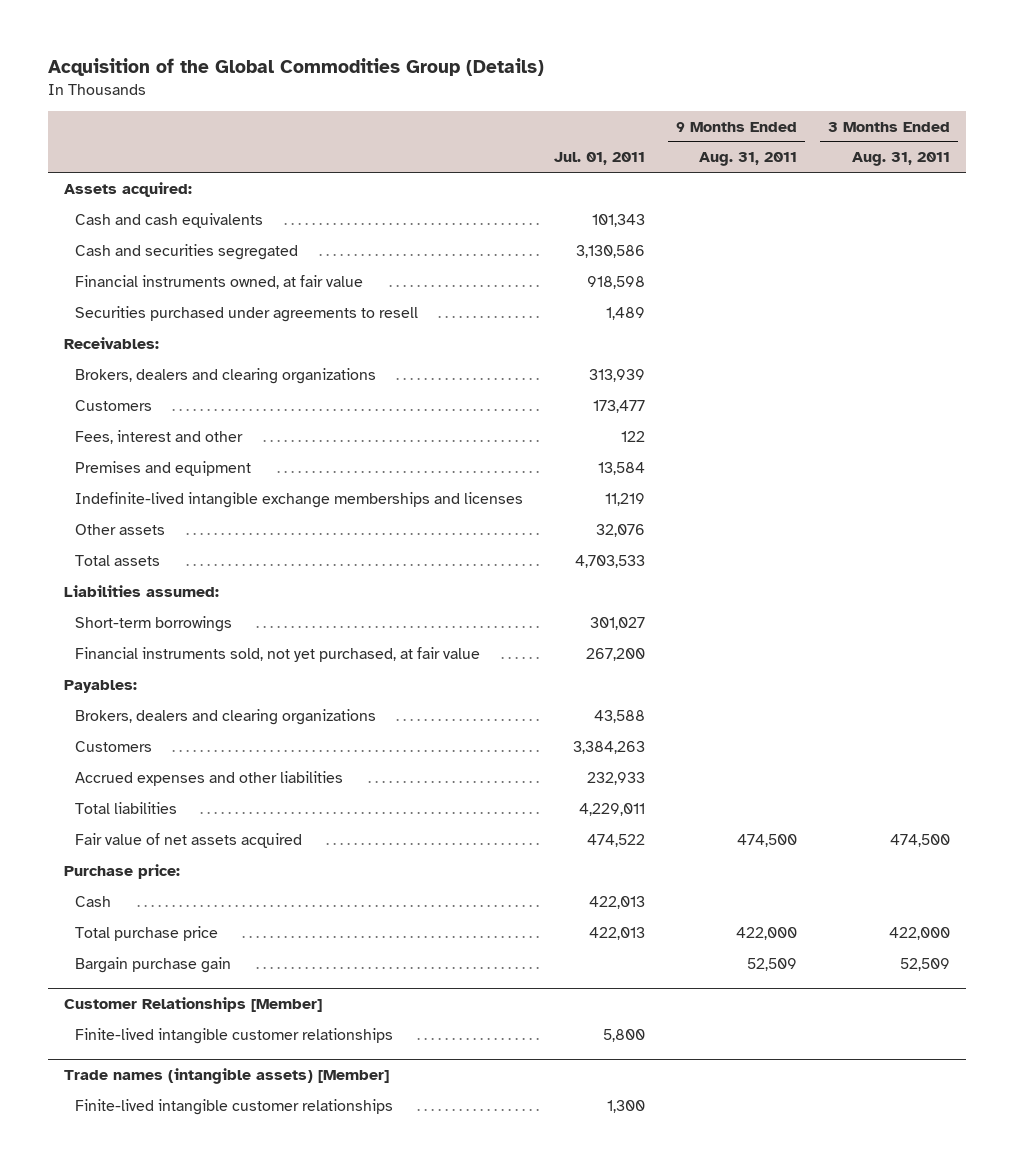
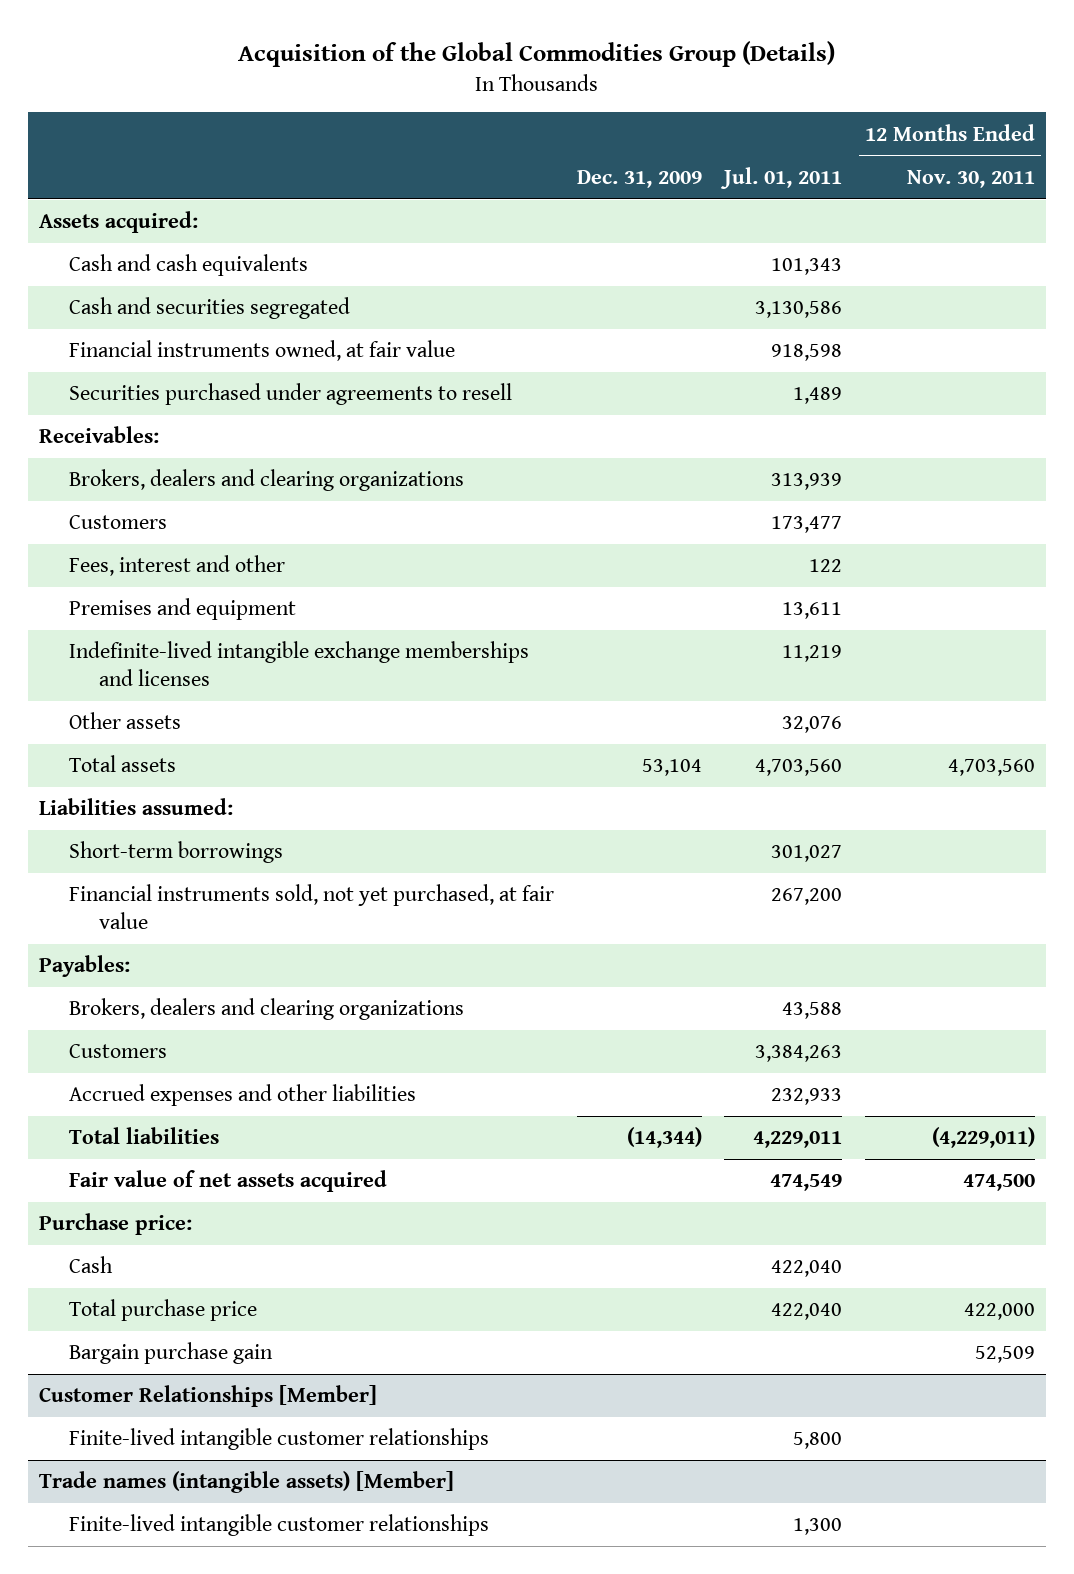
- | Jul. 01, 2011 | 9 Months Ended Aug. 31, 2011 | 3 Months Ended Aug. 31, 2011
+ | Dec. 31, 2009 | Jul. 01, 2011 | 12 Months Ended Nov. 30, 2011
- Premises and equipment | 13,584 | |
+ Premises and equipment | | 13,611 |
- Total assets | 4,703,533 | |
+ Total assets | 53,104 | 4,703,560 | 4,703,560
- Fair value of net assets acquired | 474,522 | 474,500 | 474,500
+ Fair value of net assets acquired | | 474,549 | 474,500
- Cash | 422,013 | |
- Total purchase price | 422,013 | 422,000 | 422,000
+ Cash | | 422,040 |
+ Total purchase price | | 422,040 | 422,000

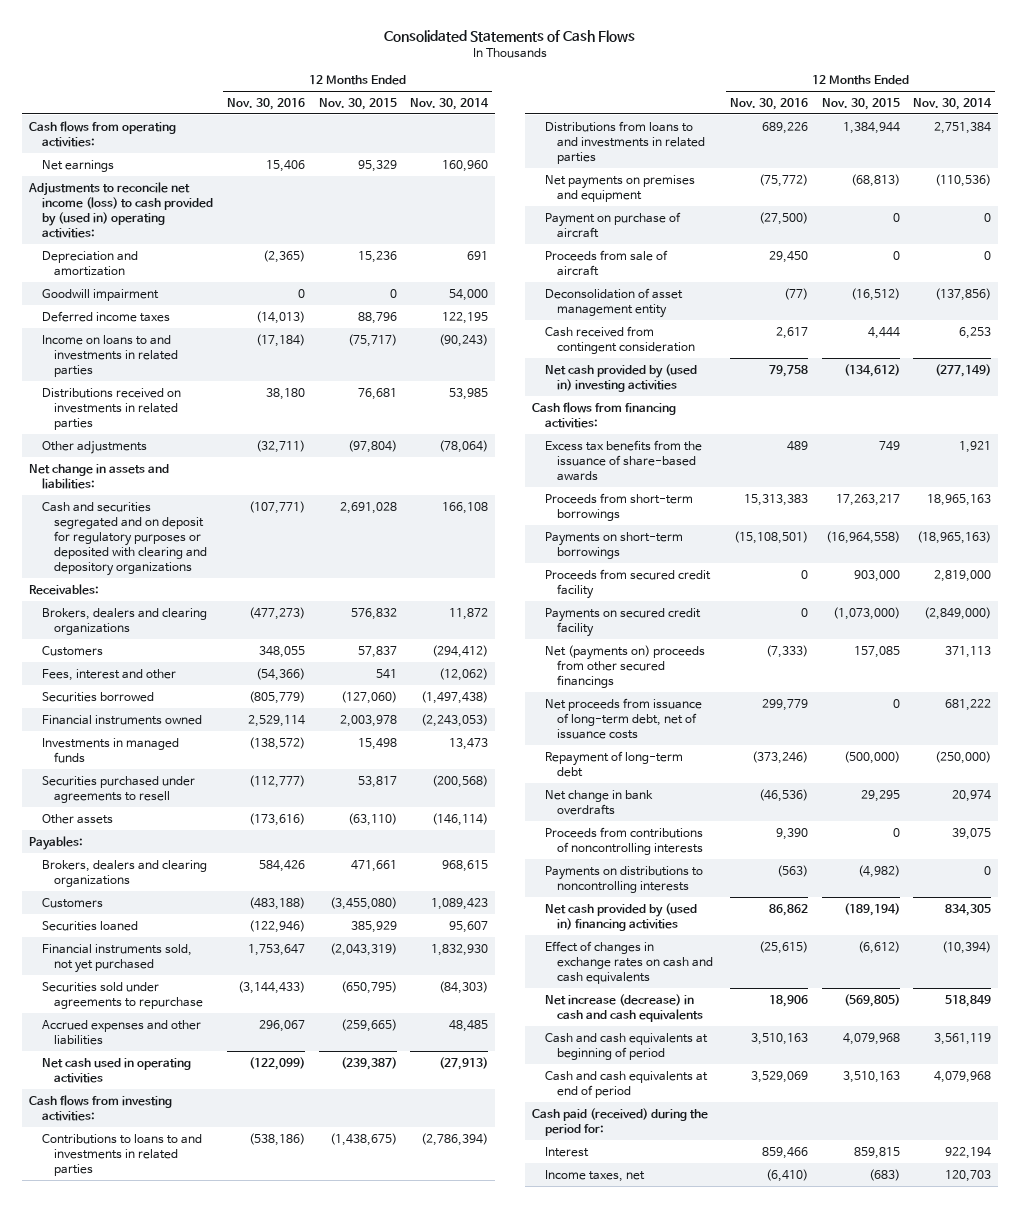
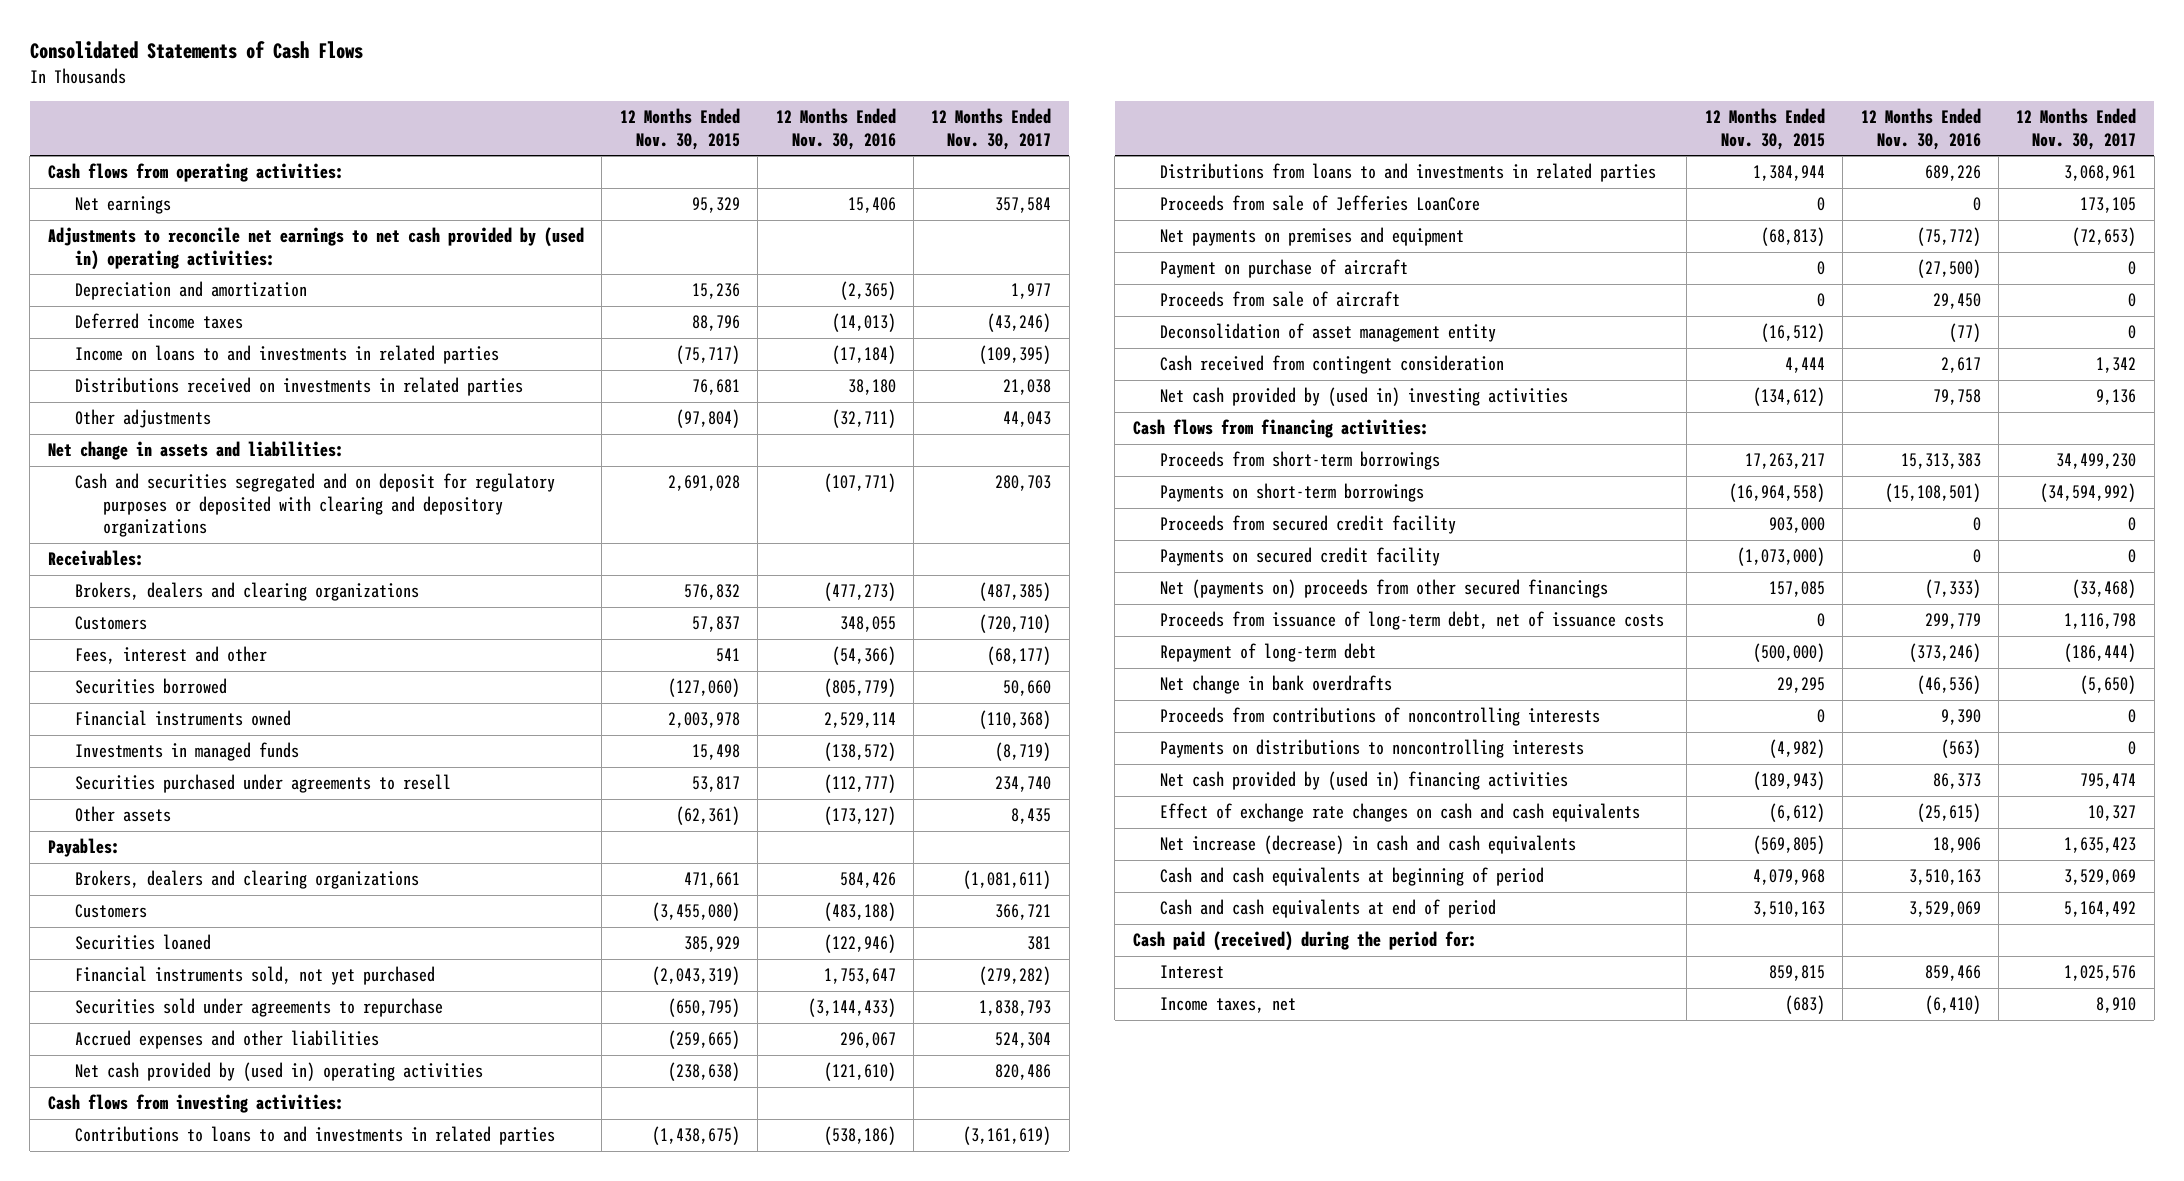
- | 12 Months Ended Nov. 30, 2016 | 12 Months Ended Nov. 30, 2015 | 12 Months Ended Nov. 30, 2014
+ | 12 Months Ended Nov. 30, 2015 | 12 Months Ended Nov. 30, 2016 | 12 Months Ended Nov. 30, 2017
- Adjustments to reconcile net income (loss) to cash provided by (used in) operating activities:
+ Adjustments to reconcile net earnings to net cash provided by (used in) operating activities:
- Goodwill impairment | 0 | 0 | 54,000
- Other assets | (173,616) | (63,110) | (146,114)
+ Other assets | (62,361) | (173,127) | 8,435
- Net cash used in operating activities | (122,099) | (239,387) | (27,913)
+ Net cash provided by (used in) operating activities | (238,638) | (121,610) | 820,486
+ Proceeds from sale of Jefferies LoanCore | 0 | 0 | 173,105
- Excess tax benefits from the issuance of share-based awards | 489 | 749 | 1,921
- Net proceeds from issuance of long-term debt, net of issuance costs | 299,779 | 0 | 681,222
+ Proceeds from issuance of long-term debt, net of issuance costs | 0 | 299,779 | 1,116,798
- Net cash provided by (used in) financing activities | 86,862 | (189,194) | 834,305
- Effect of changes in exchange rates on cash and cash equivalents | (25,615) | (6,612) | (10,394)
+ Net cash provided by (used in) financing activities | (189,943) | 86,373 | 795,474
+ Effect of exchange rate changes on cash and cash equivalents | (6,612) | (25,615) | 10,327

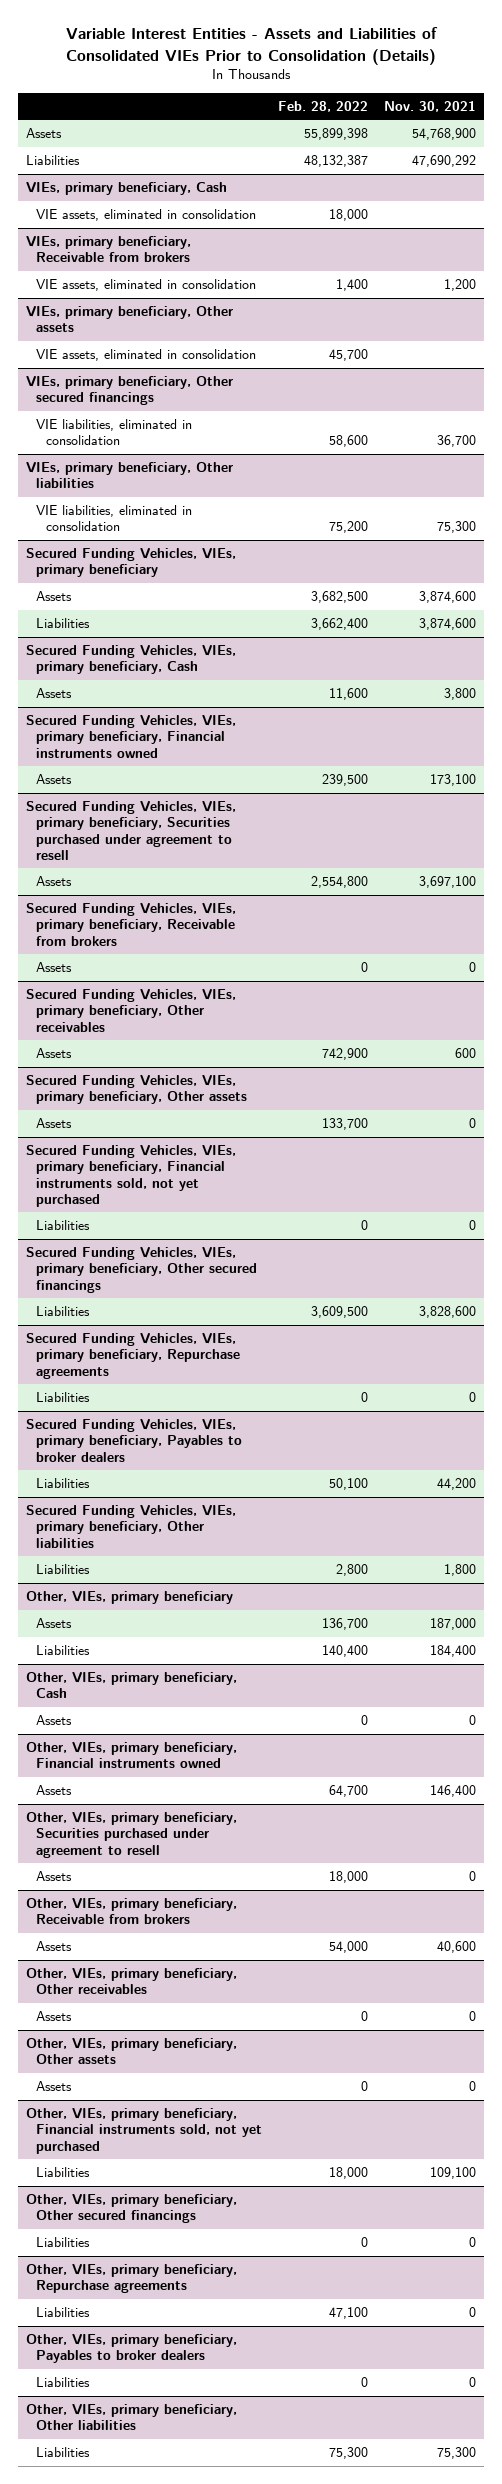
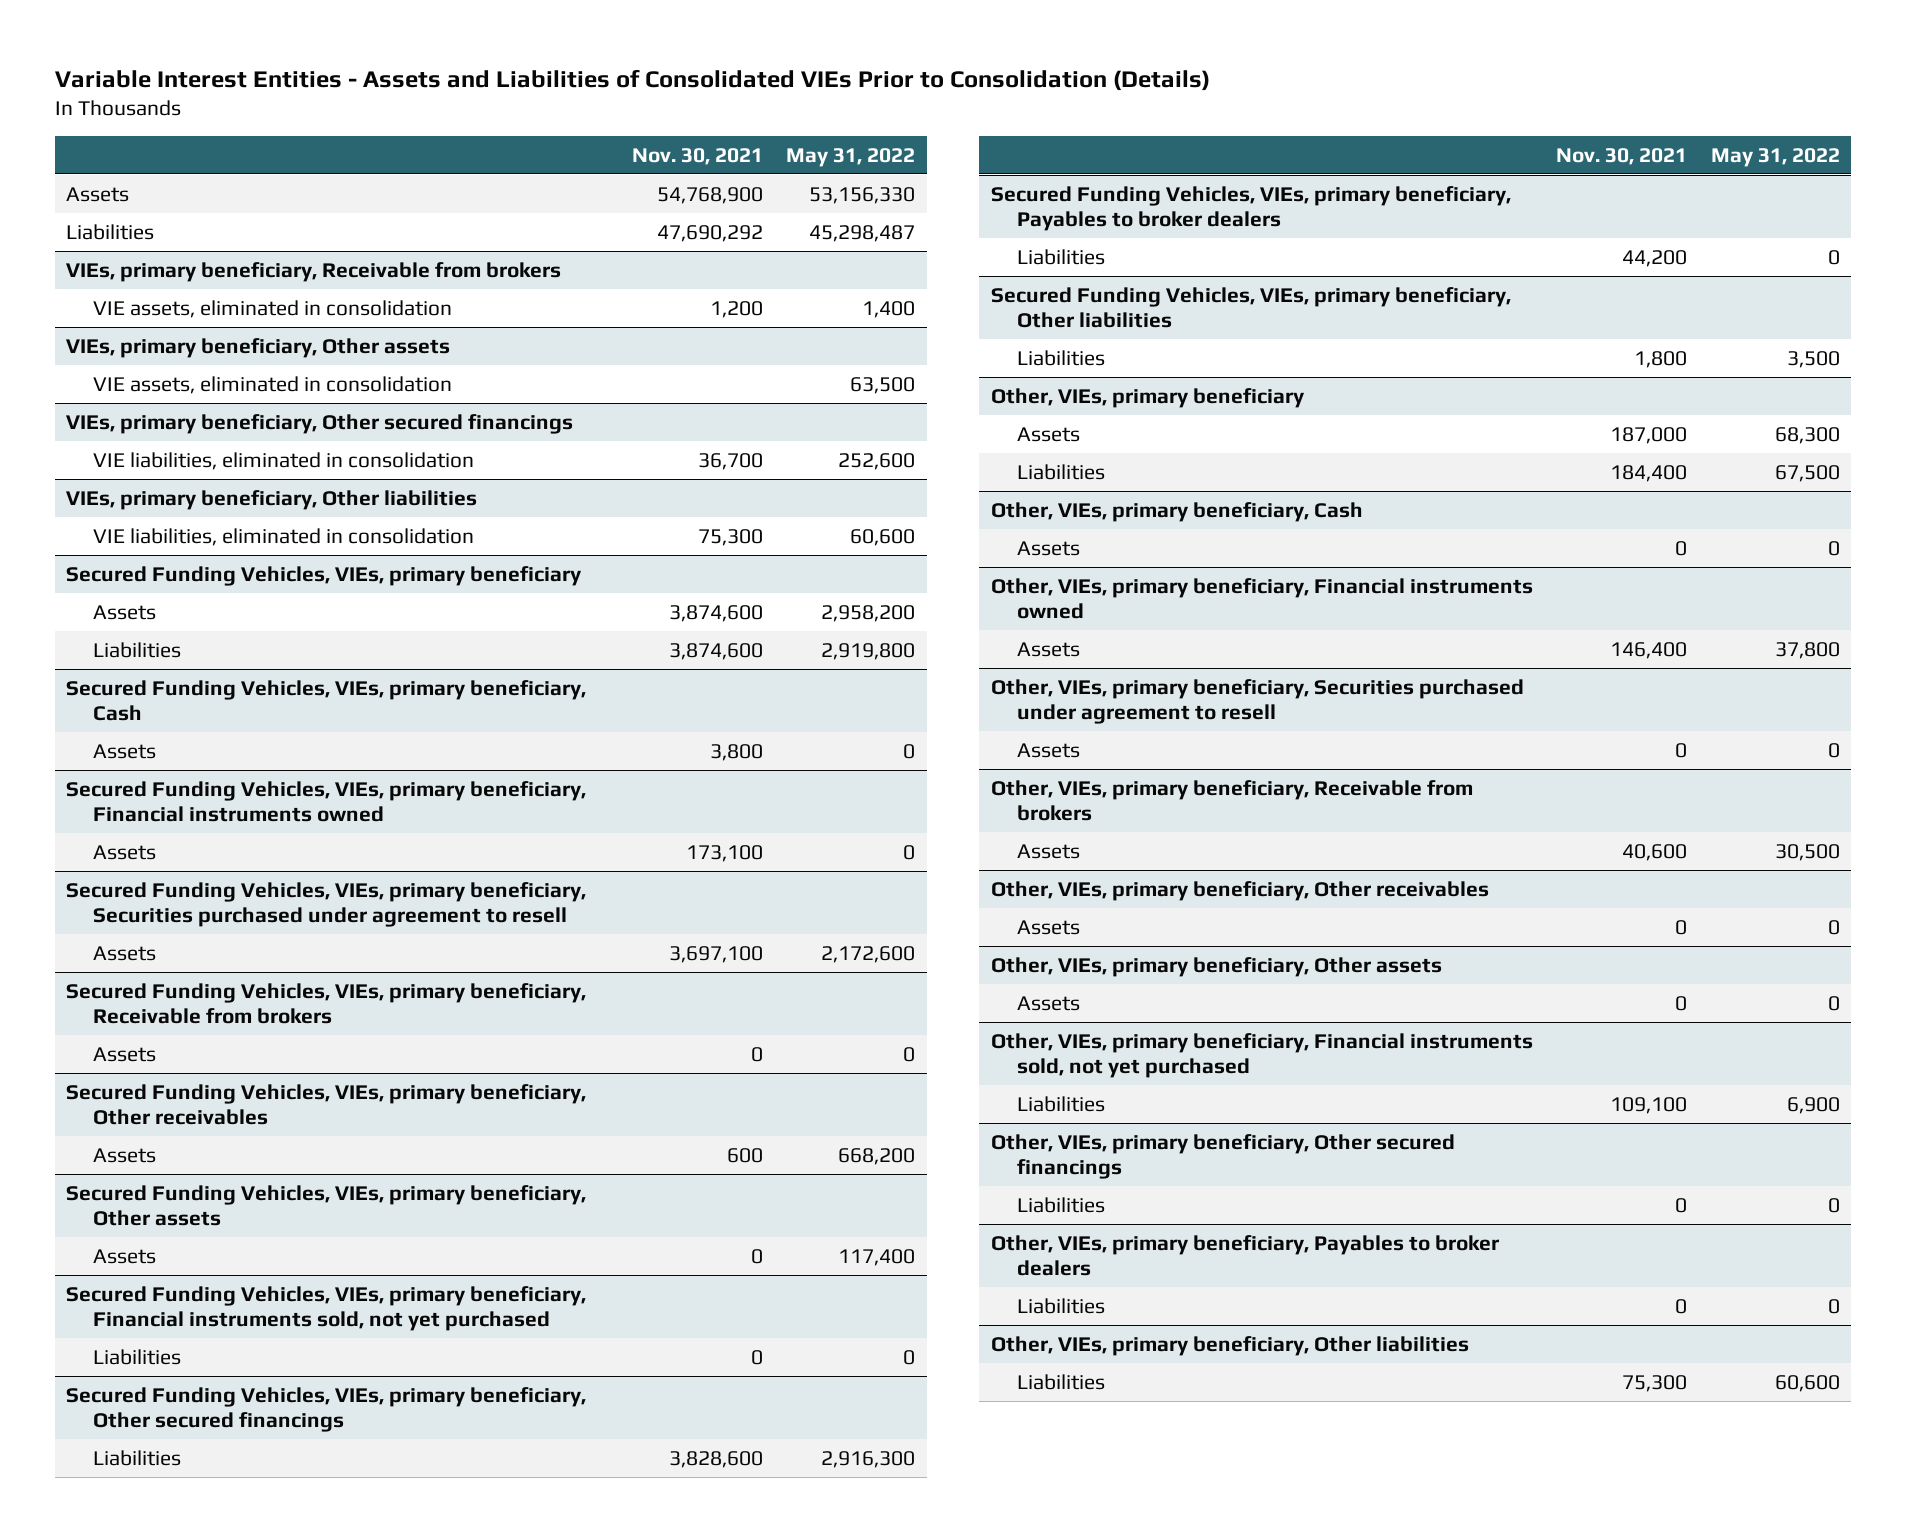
- | Feb. 28, 2022 | Nov. 30, 2021
+ | Nov. 30, 2021 | May 31, 2022
- VIEs, primary beneficiary, Cash
- VIE assets, eliminated in consolidation | 18,000 |
- Secured Funding Vehicles, VIEs, primary beneficiary, Repurchase agreements
- Liabilities | 0 | 0
- Other, VIEs, primary beneficiary, Repurchase agreements
- Liabilities | 47,100 | 0

